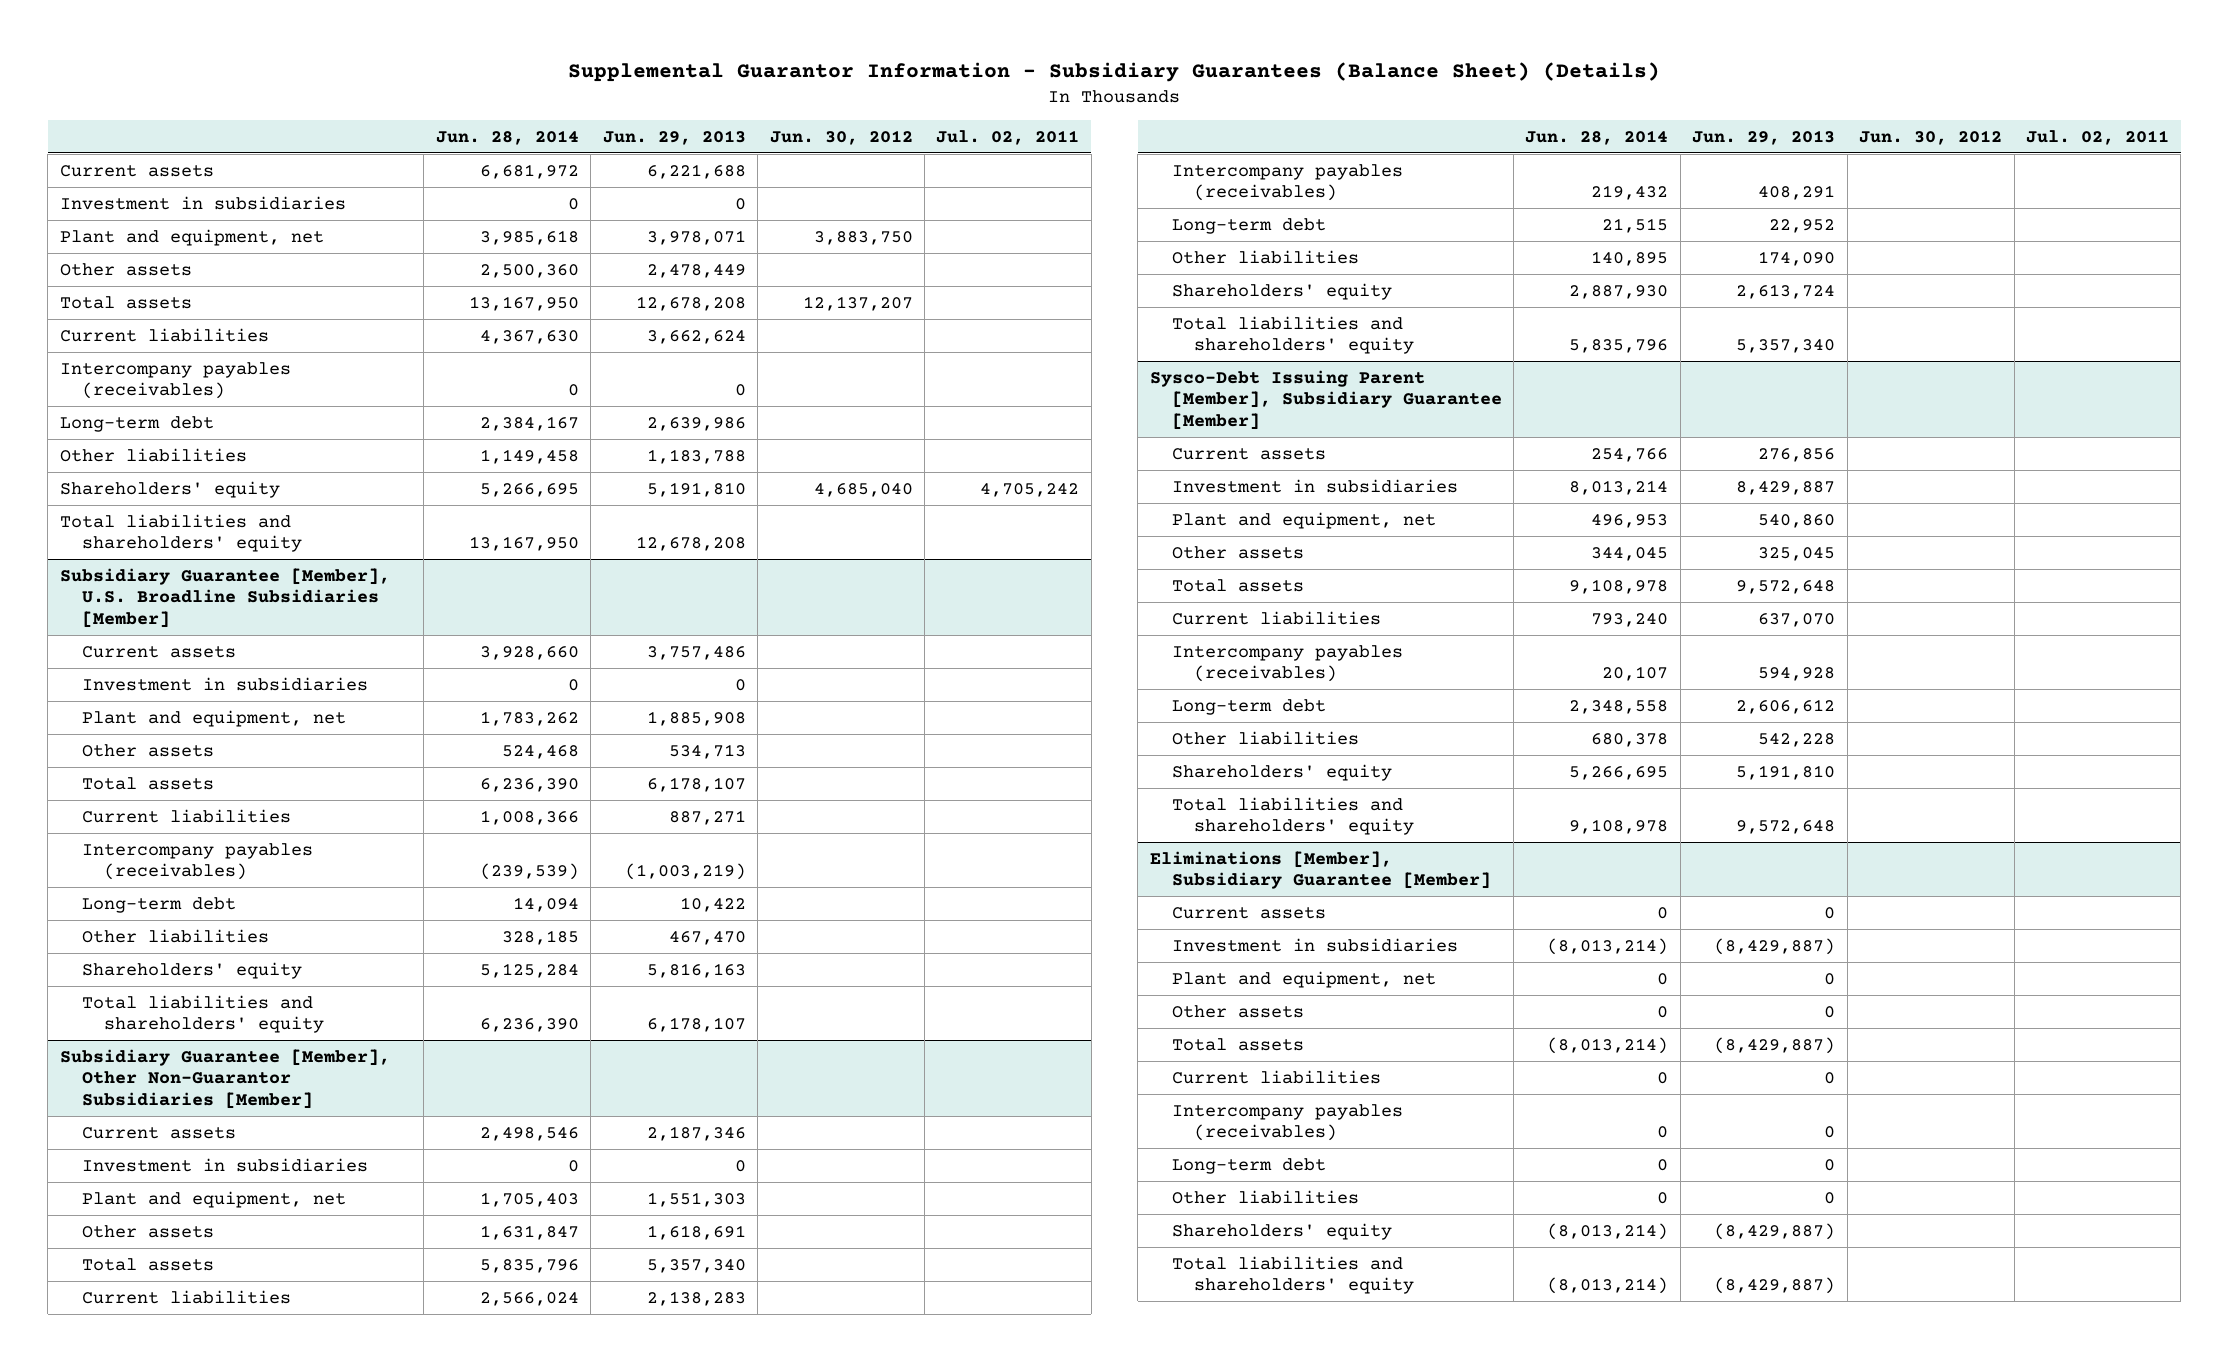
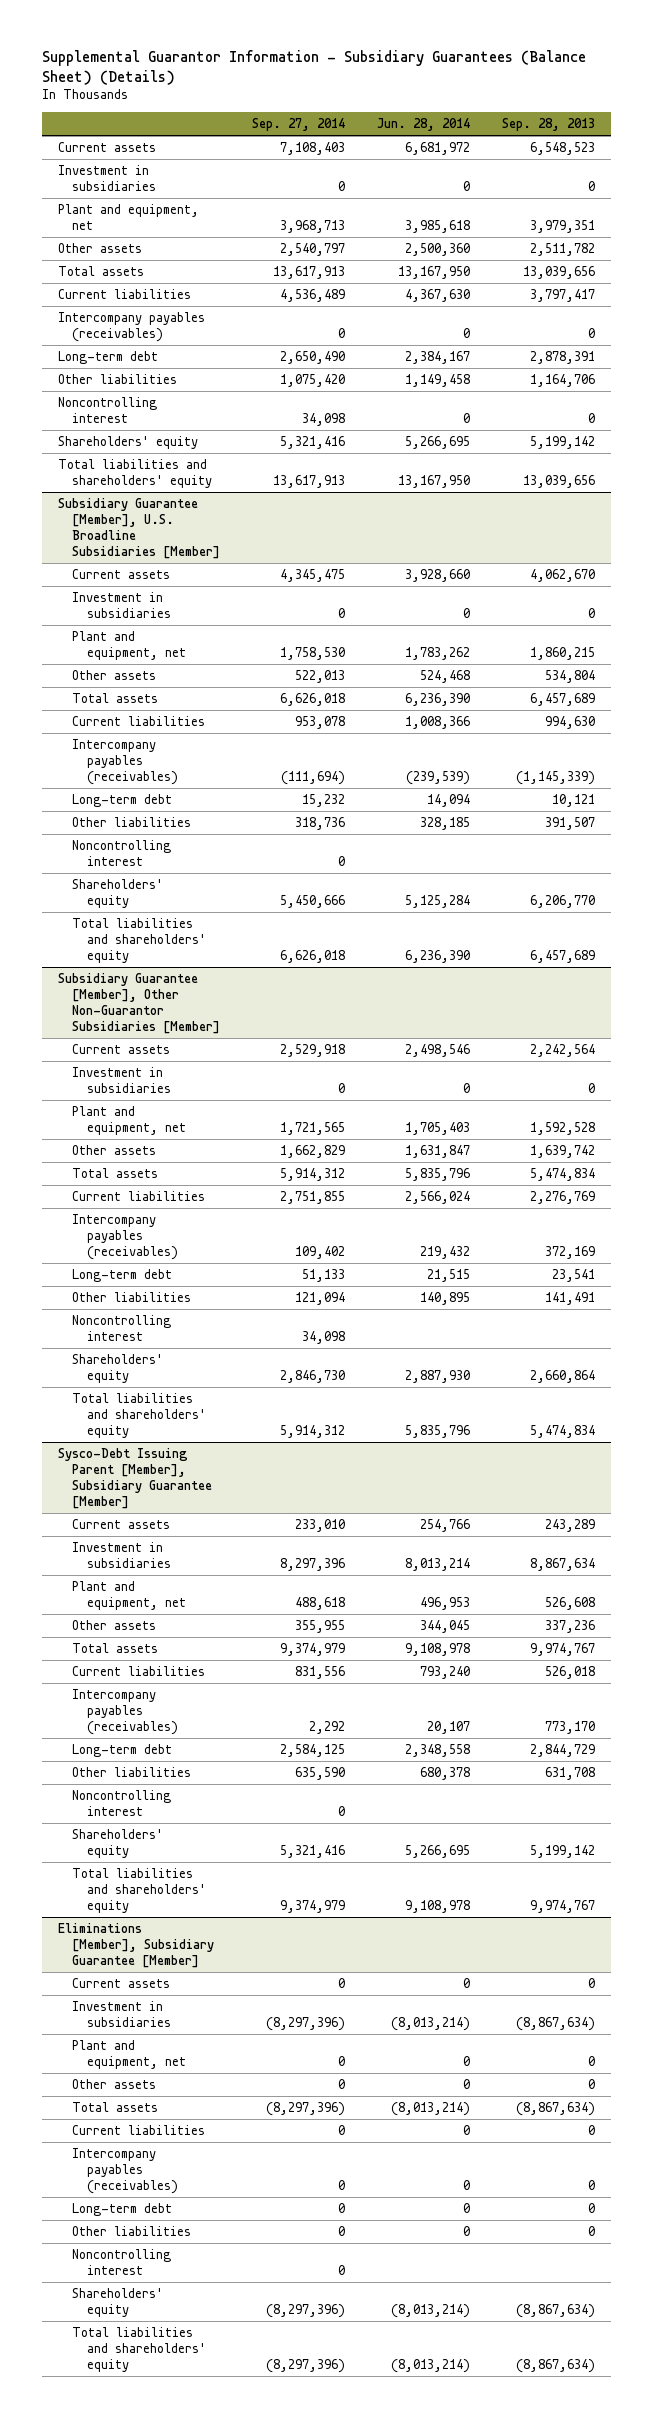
- | Jun. 28, 2014 | Jun. 29, 2013 | Jun. 30, 2012 | Jul. 02, 2011
+ | Sep. 27, 2014 | Jun. 28, 2014 | Sep. 28, 2013
+ Noncontrolling interest | 34,098 | 0 | 0
@ Subsidiary Guarantee [Member], U.S. Broadline Subsidiaries [Member]
+ Noncontrolling interest | 0 | |
@ Subsidiary Guarantee [Member], Other Non-Guarantor Subsidiaries [Member]
+ Noncontrolling interest | 34,098 | |
@ Sysco-Debt Issuing Parent [Member], Subsidiary Guarantee [Member]
+ Noncontrolling interest | 0 | |
@ Eliminations [Member], Subsidiary Guarantee [Member]
+ Noncontrolling interest | 0 | |

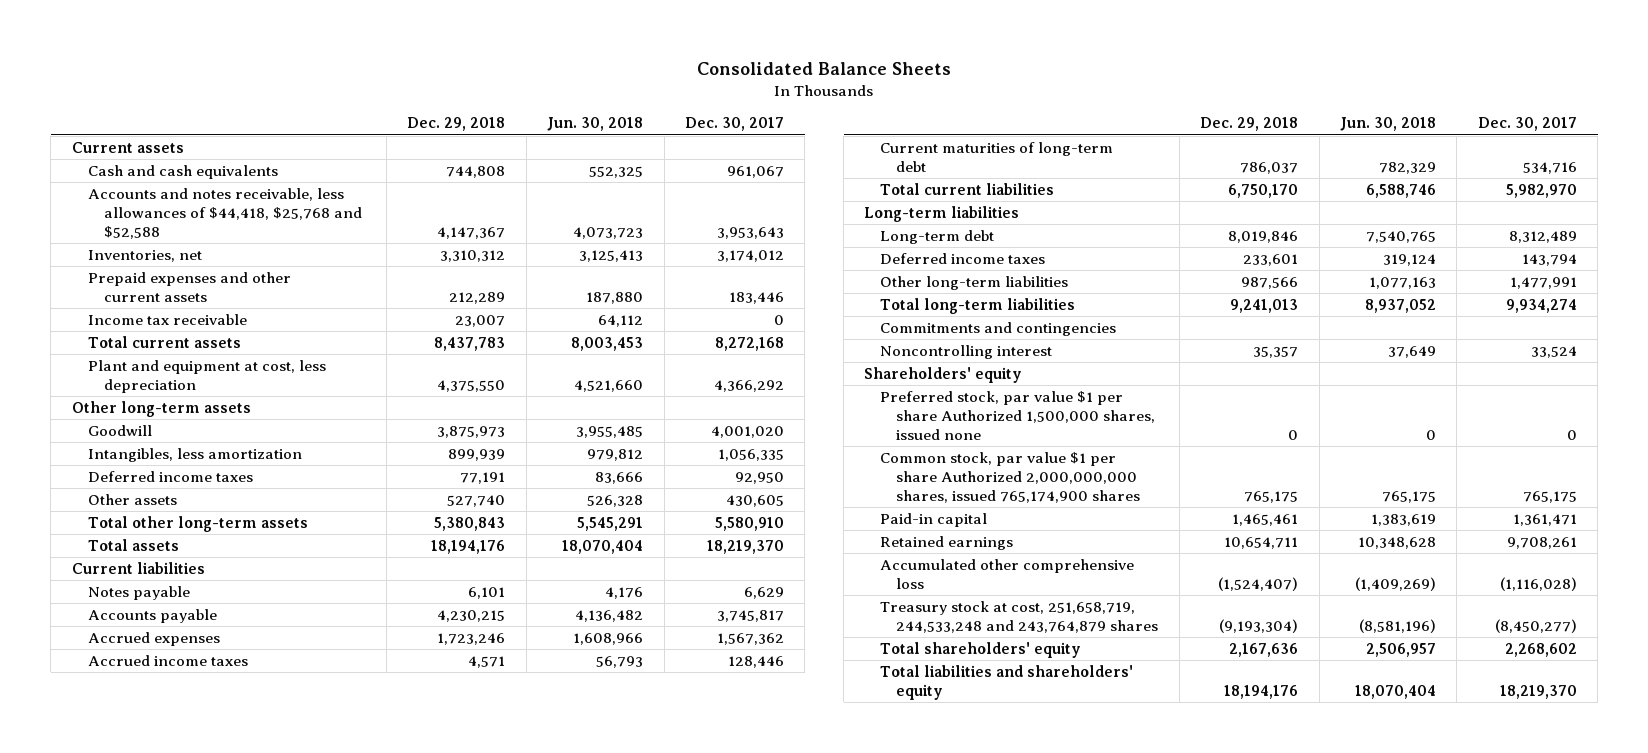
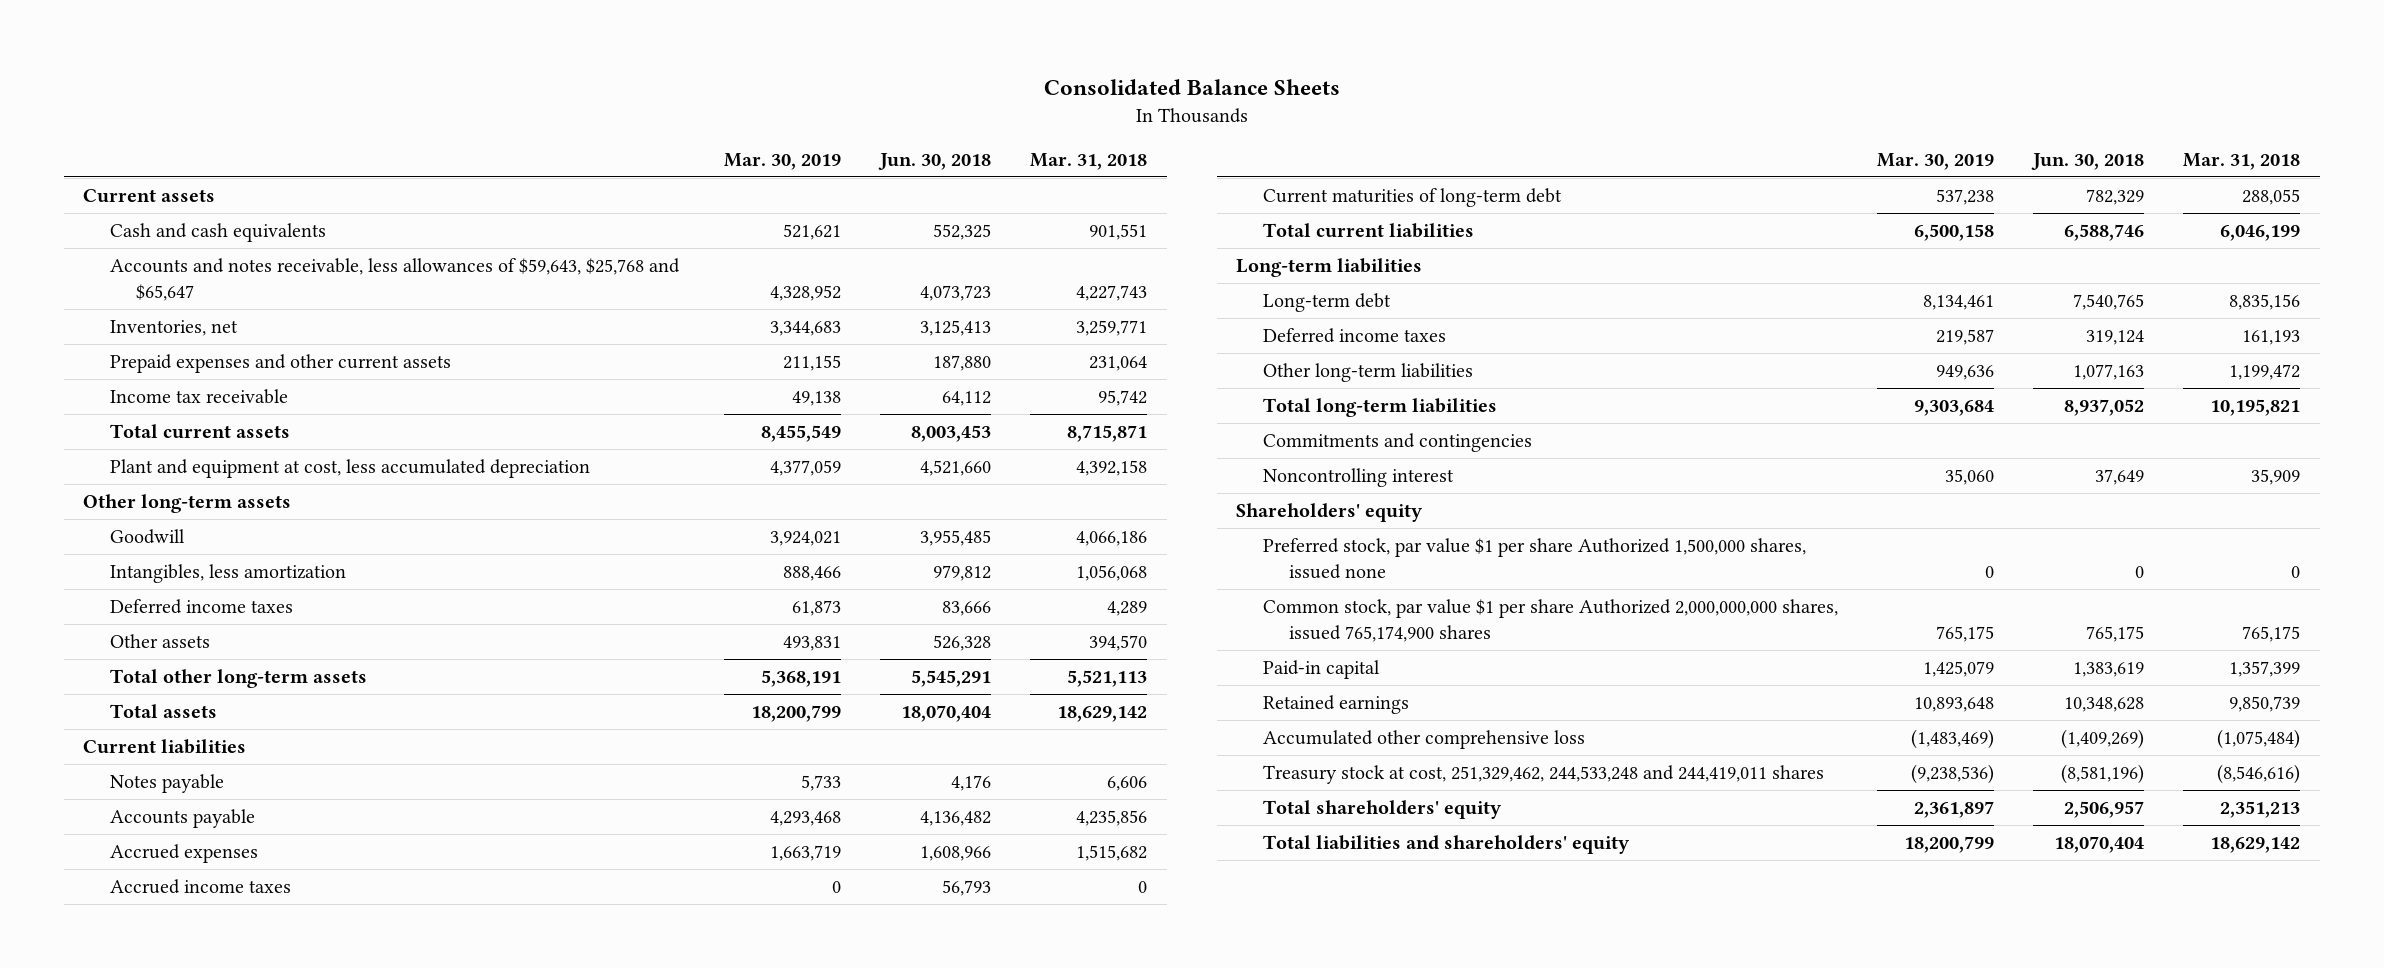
- | Dec. 29, 2018 | Jun. 30, 2018 | Dec. 30, 2017
+ | Mar. 30, 2019 | Jun. 30, 2018 | Mar. 31, 2018
- Accounts and notes receivable, less allowances of $44,418, $25,768 and $52,588 | 4,147,367 | 4,073,723 | 3,953,643
+ Accounts and notes receivable, less allowances of $59,643, $25,768 and $65,647 | 4,328,952 | 4,073,723 | 4,227,743
- Plant and equipment at cost, less depreciation | 4,375,550 | 4,521,660 | 4,366,292
+ Plant and equipment at cost, less accumulated depreciation | 4,377,059 | 4,521,660 | 4,392,158
- Treasury stock at cost, 251,658,719, 244,533,248 and 243,764,879 shares | (9,193,304) | (8,581,196) | (8,450,277)
+ Treasury stock at cost, 251,329,462, 244,533,248 and 244,419,011 shares | (9,238,536) | (8,581,196) | (8,546,616)

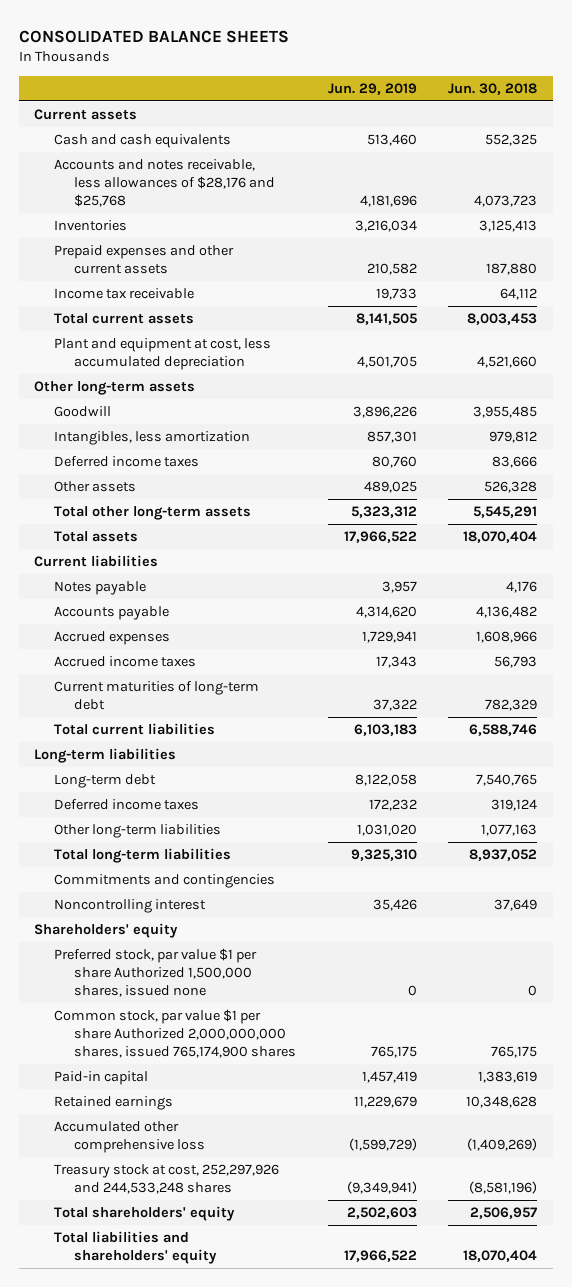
- Consolidated Balance Sheets
+ CONSOLIDATED BALANCE SHEETS
- | Mar. 30, 2019 | Jun. 30, 2018 | Mar. 31, 2018
+ | Jun. 29, 2019 | Jun. 30, 2018
- Accounts and notes receivable, less allowances of $59,643, $25,768 and $65,647 | 4,328,952 | 4,073,723 | 4,227,743
- Inventories, net | 3,344,683 | 3,125,413 | 3,259,771
+ Accounts and notes receivable, less allowances of $28,176 and $25,768 | 4,181,696 | 4,073,723
+ Inventories | 3,216,034 | 3,125,413
- Treasury stock at cost, 251,329,462, 244,533,248 and 244,419,011 shares | (9,238,536) | (8,581,196) | (8,546,616)
+ Treasury stock at cost, 252,297,926 and 244,533,248 shares | (9,349,941) | (8,581,196)

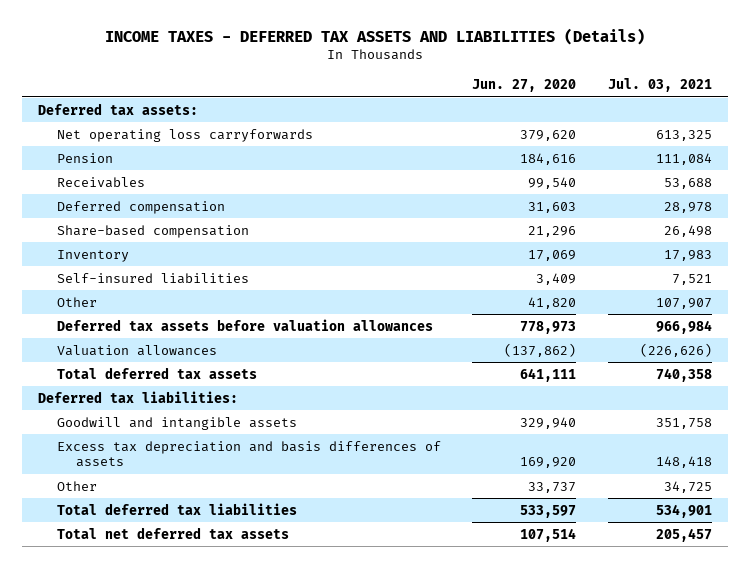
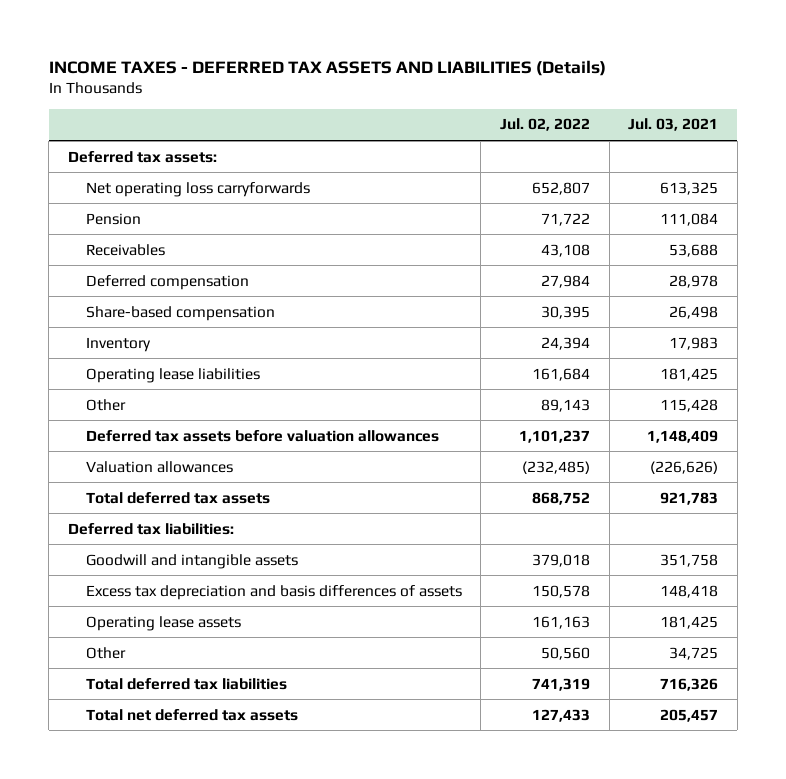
- | Jun. 27, 2020 | Jul. 03, 2021
+ | Jul. 02, 2022 | Jul. 03, 2021
- Self-insured liabilities | 3,409 | 7,521
- Other | 41,820 | 107,907
- Deferred tax assets before valuation allowances | 778,973 | 966,984
+ Operating lease liabilities | 161,684 | 181,425
+ Other | 89,143 | 115,428
+ Deferred tax assets before valuation allowances | 1,101,237 | 1,148,409
- Total deferred tax assets | 641,111 | 740,358
+ Total deferred tax assets | 868,752 | 921,783
+ Operating lease assets | 161,163 | 181,425
- Total deferred tax liabilities | 533,597 | 534,901
+ Total deferred tax liabilities | 741,319 | 716,326

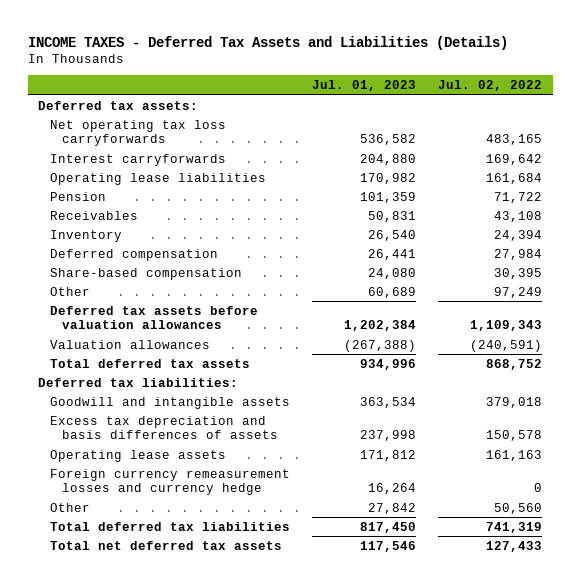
- INCOME TAXES - DEFERRED TAX ASSETS AND LIABILITIES (Details)
+ INCOME TAXES - Deferred Tax Assets and Liabilities (Details)
- | Jul. 02, 2022 | Jul. 03, 2021
+ | Jul. 01, 2023 | Jul. 02, 2022
- Net operating loss carryforwards | 652,807 | 613,325
+ Net operating tax loss carryforwards | 536,582 | 483,165
+ Interest carryforwards | 204,880 | 169,642
moved up: Operating lease liabilities | 170,982 | 161,684
moved up: Inventory | 26,540 | 24,394
- Other | 89,143 | 115,428
- Deferred tax assets before valuation allowances | 1,101,237 | 1,148,409
- Valuation allowances | (232,485) | (226,626)
+ Other | 60,689 | 97,249
+ Deferred tax assets before valuation allowances | 1,202,384 | 1,109,343
+ Valuation allowances | (267,388) | (240,591)
+ Foreign currency remeasurement losses and currency hedge | 16,264 | 0

